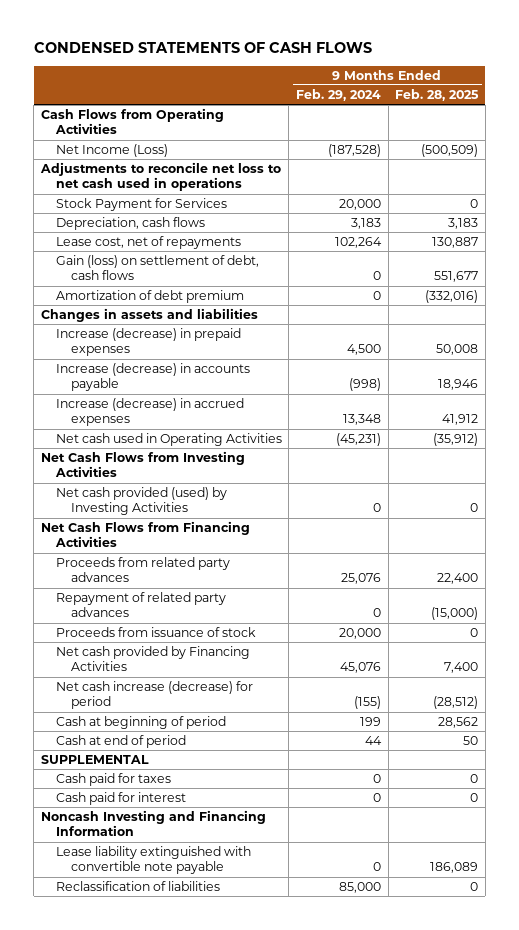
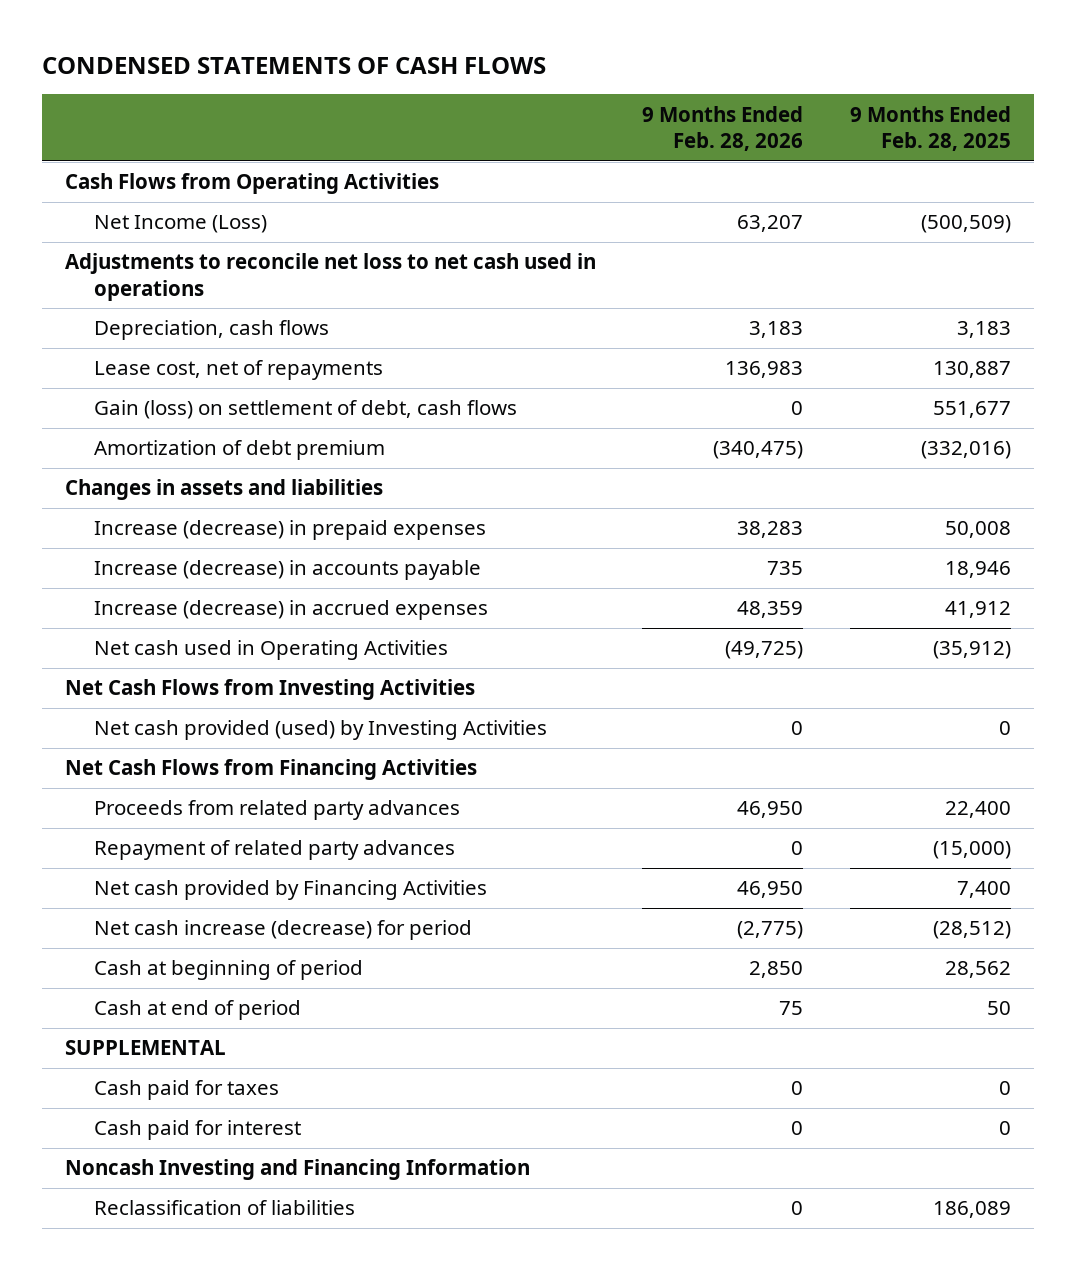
- | 9 Months Ended Feb. 29, 2024 | 9 Months Ended Feb. 28, 2025
+ | 9 Months Ended Feb. 28, 2026 | 9 Months Ended Feb. 28, 2025
- Stock Payment for Services | 20,000 | 0
- Proceeds from issuance of stock | 20,000 | 0
- Lease liability extinguished with convertible note payable | 0 | 186,089
- Reclassification of liabilities | 85,000 | 0
+ Reclassification of liabilities | 0 | 186,089

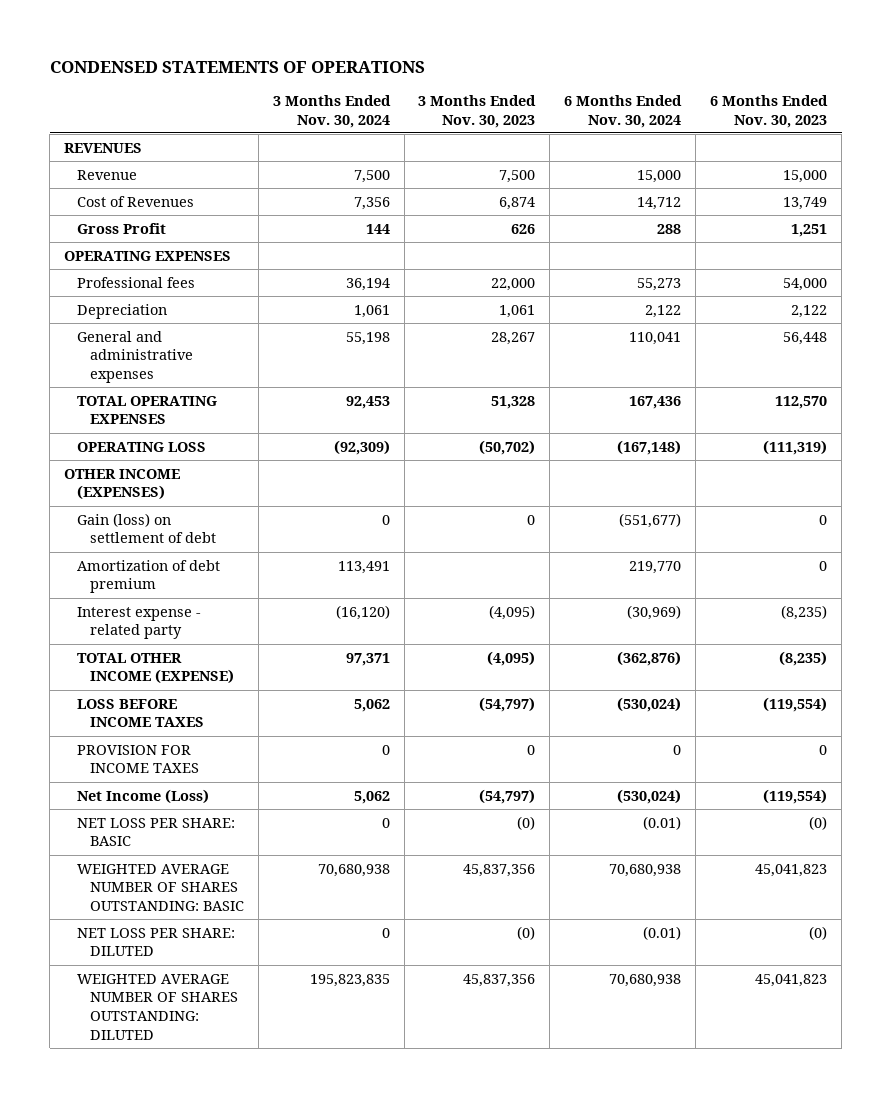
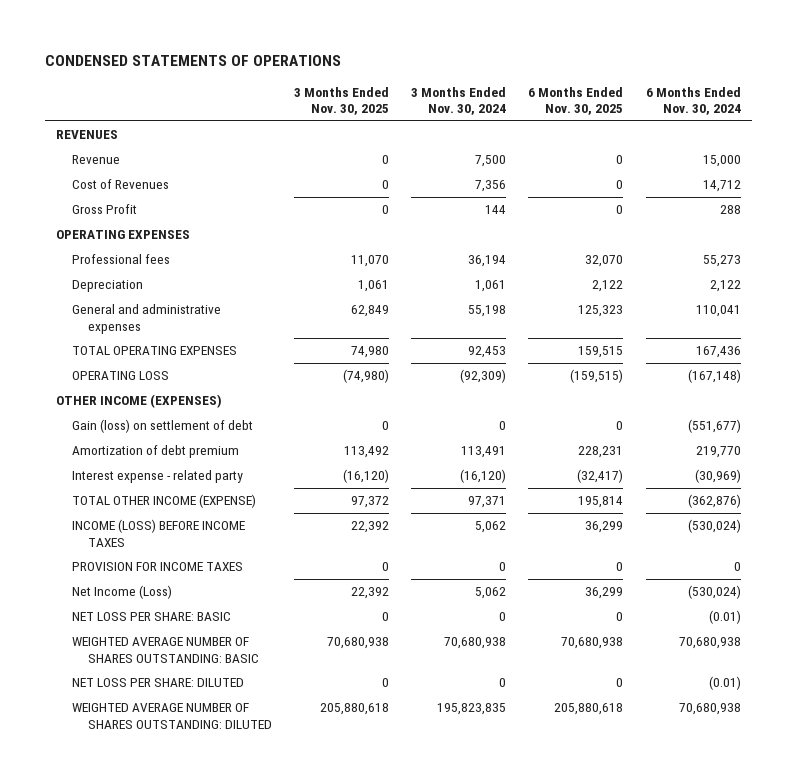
- | 3 Months Ended Nov. 30, 2024 | 3 Months Ended Nov. 30, 2023 | 6 Months Ended Nov. 30, 2024 | 6 Months Ended Nov. 30, 2023
+ | 3 Months Ended Nov. 30, 2025 | 3 Months Ended Nov. 30, 2024 | 6 Months Ended Nov. 30, 2025 | 6 Months Ended Nov. 30, 2024
- LOSS BEFORE INCOME TAXES | 5,062 | (54,797) | (530,024) | (119,554)
+ INCOME (LOSS) BEFORE INCOME TAXES | 22,392 | 5,062 | 36,299 | (530,024)

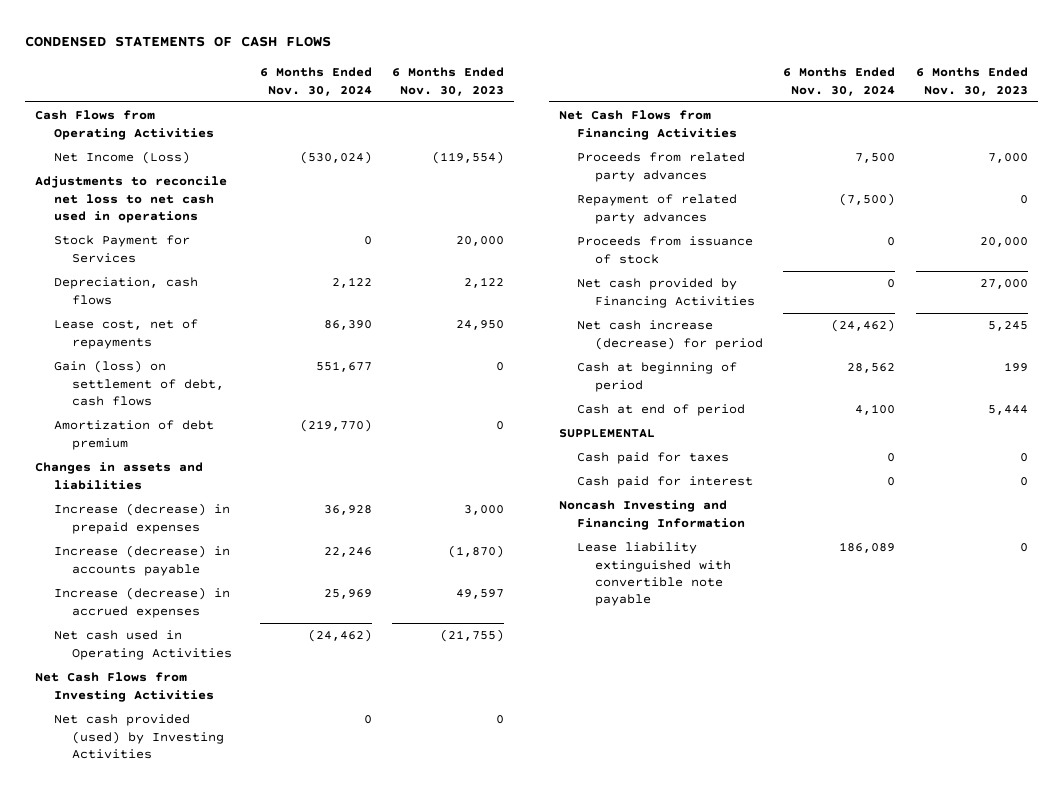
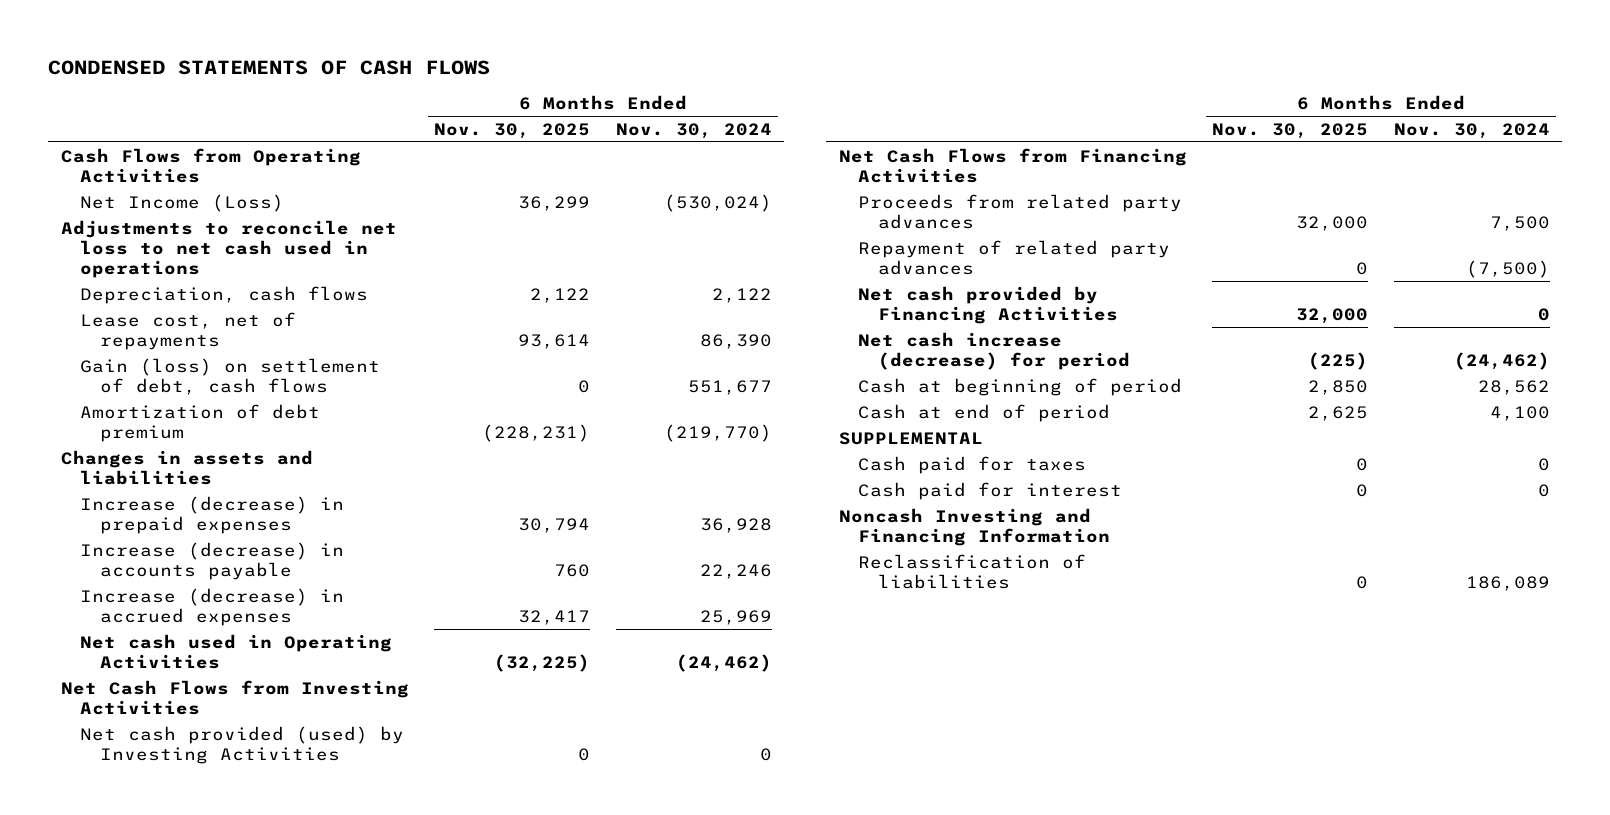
- | 6 Months Ended Nov. 30, 2024 | 6 Months Ended Nov. 30, 2023
+ | 6 Months Ended Nov. 30, 2025 | 6 Months Ended Nov. 30, 2024
- Stock Payment for Services | 0 | 20,000
- Proceeds from issuance of stock | 0 | 20,000
- Lease liability extinguished with convertible note payable | 186,089 | 0
+ Reclassification of liabilities | 0 | 186,089

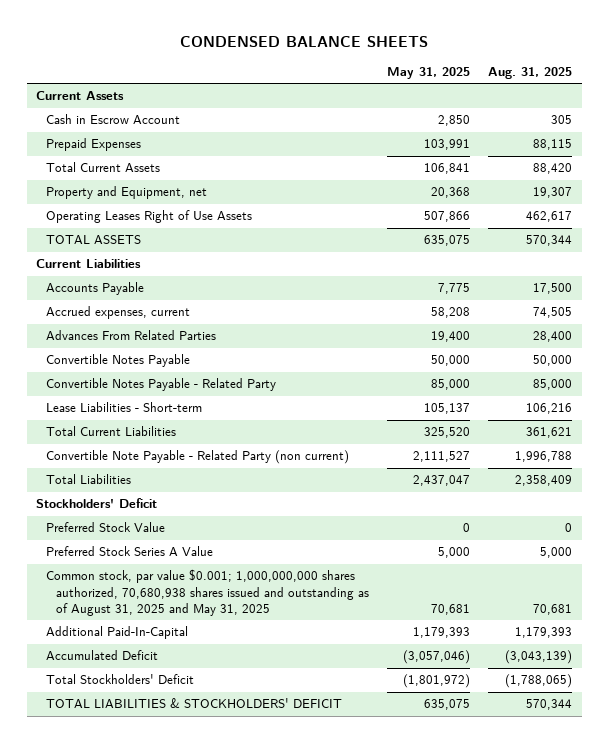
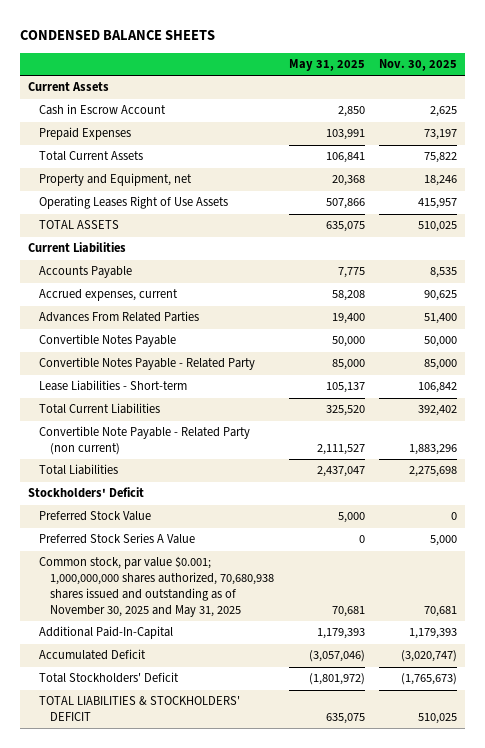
- | May 31, 2025 | Aug. 31, 2025
+ | May 31, 2025 | Nov. 30, 2025
- Preferred Stock Value | 0 | 0
- Preferred Stock Series A Value | 5,000 | 5,000
- Common stock, par value $0.001; 1,000,000,000 shares authorized, 70,680,938 shares issued and outstanding as of August 31, 2025 and May 31, 2025 | 70,681 | 70,681
+ Preferred Stock Value | 5,000 | 0
+ Preferred Stock Series A Value | 0 | 5,000
+ Common stock, par value $0.001; 1,000,000,000 shares authorized, 70,680,938 shares issued and outstanding as of November 30, 2025 and May 31, 2025 | 70,681 | 70,681

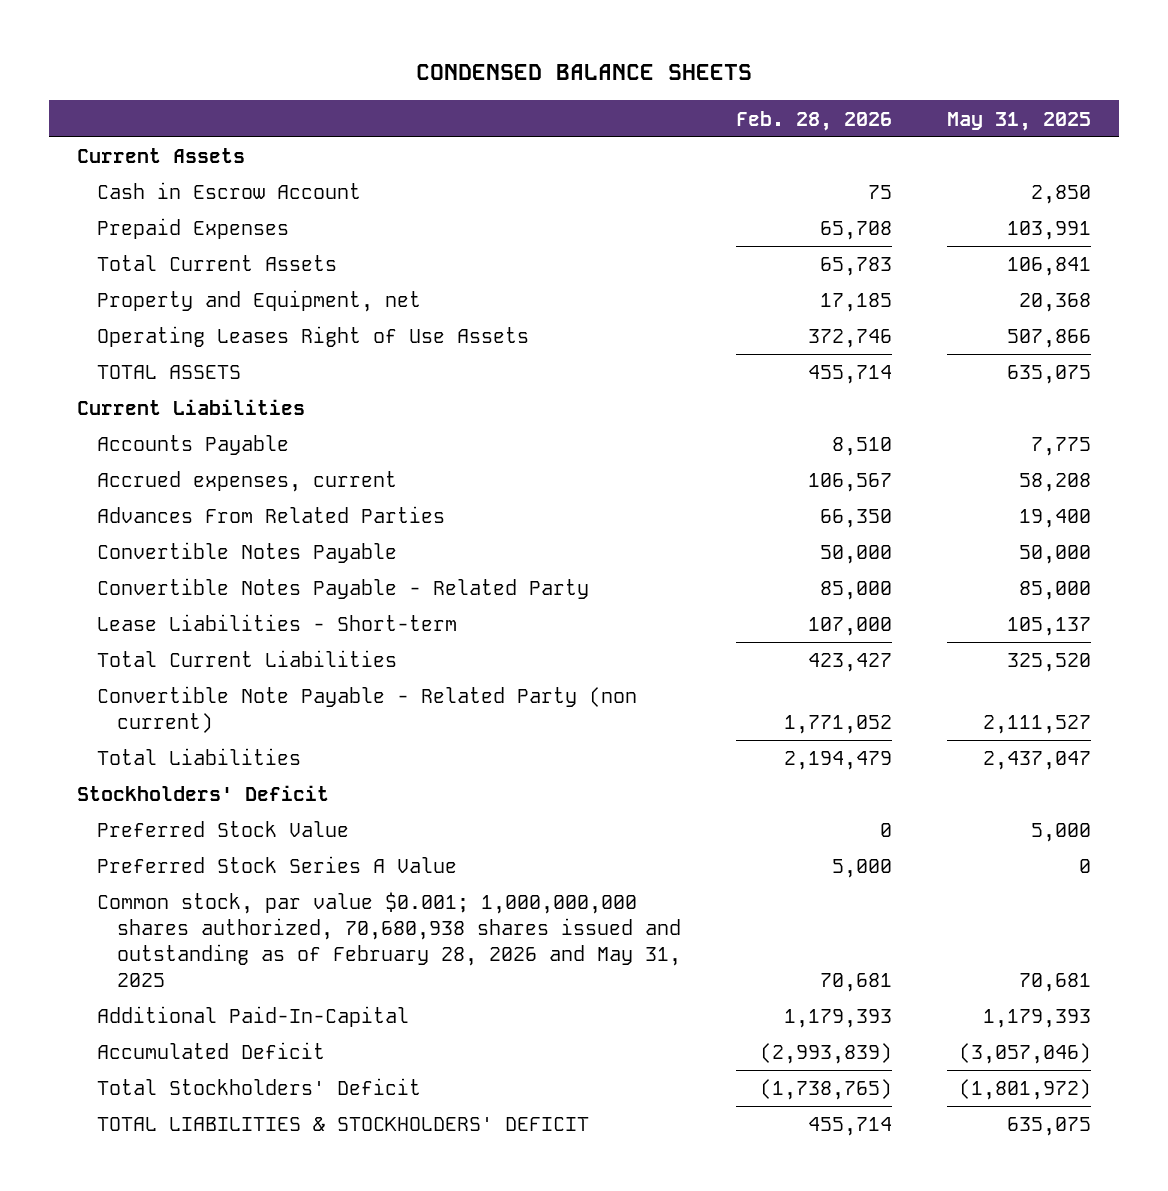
- | May 31, 2025 | Nov. 30, 2025
+ | Feb. 28, 2026 | May 31, 2025
- Common stock, par value $0.001; 1,000,000,000 shares authorized, 70,680,938 shares issued and outstanding as of November 30, 2025 and May 31, 2025 | 70,681 | 70,681
+ Common stock, par value $0.001; 1,000,000,000 shares authorized, 70,680,938 shares issued and outstanding as of February 28, 2026 and May 31, 2025 | 70,681 | 70,681

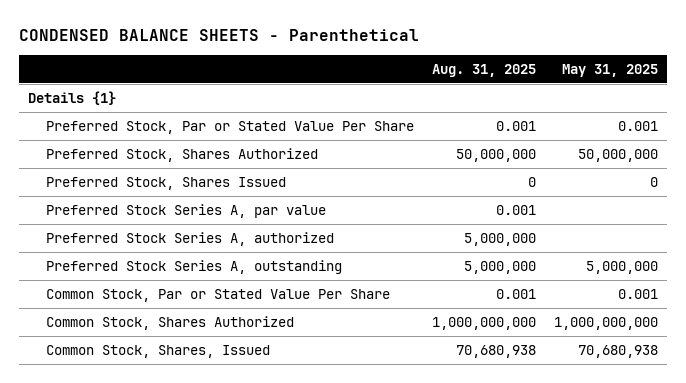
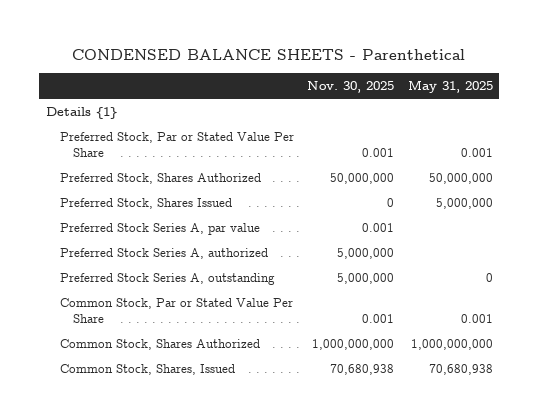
- | Aug. 31, 2025 | May 31, 2025
+ | Nov. 30, 2025 | May 31, 2025
- Preferred Stock, Shares Issued | 0 | 0
+ Preferred Stock, Shares Issued | 0 | 5,000,000
- Preferred Stock Series A, outstanding | 5,000,000 | 5,000,000
+ Preferred Stock Series A, outstanding | 5,000,000 | 0

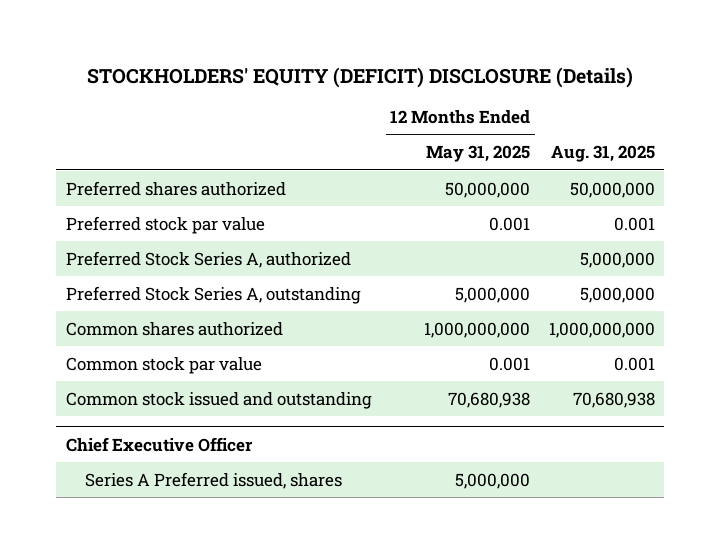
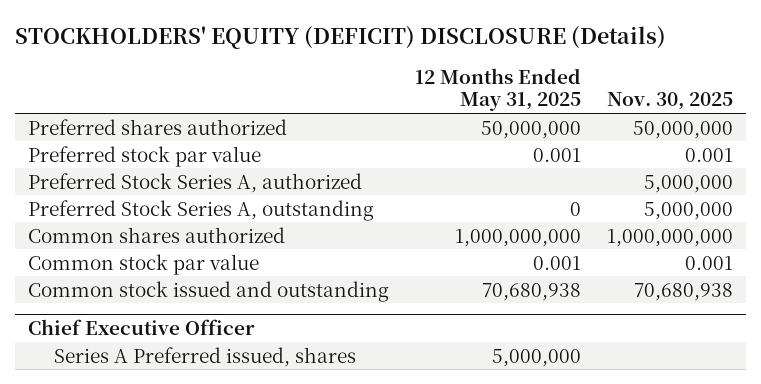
- | 12 Months Ended May 31, 2025 | Aug. 31, 2025
+ | 12 Months Ended May 31, 2025 | Nov. 30, 2025
- Preferred Stock Series A, outstanding | 5,000,000 | 5,000,000
+ Preferred Stock Series A, outstanding | 0 | 5,000,000

